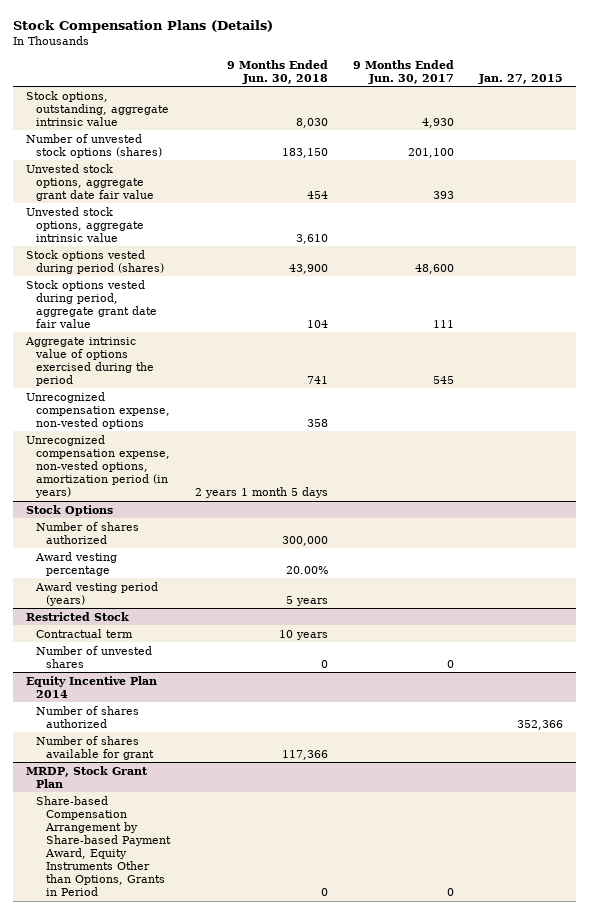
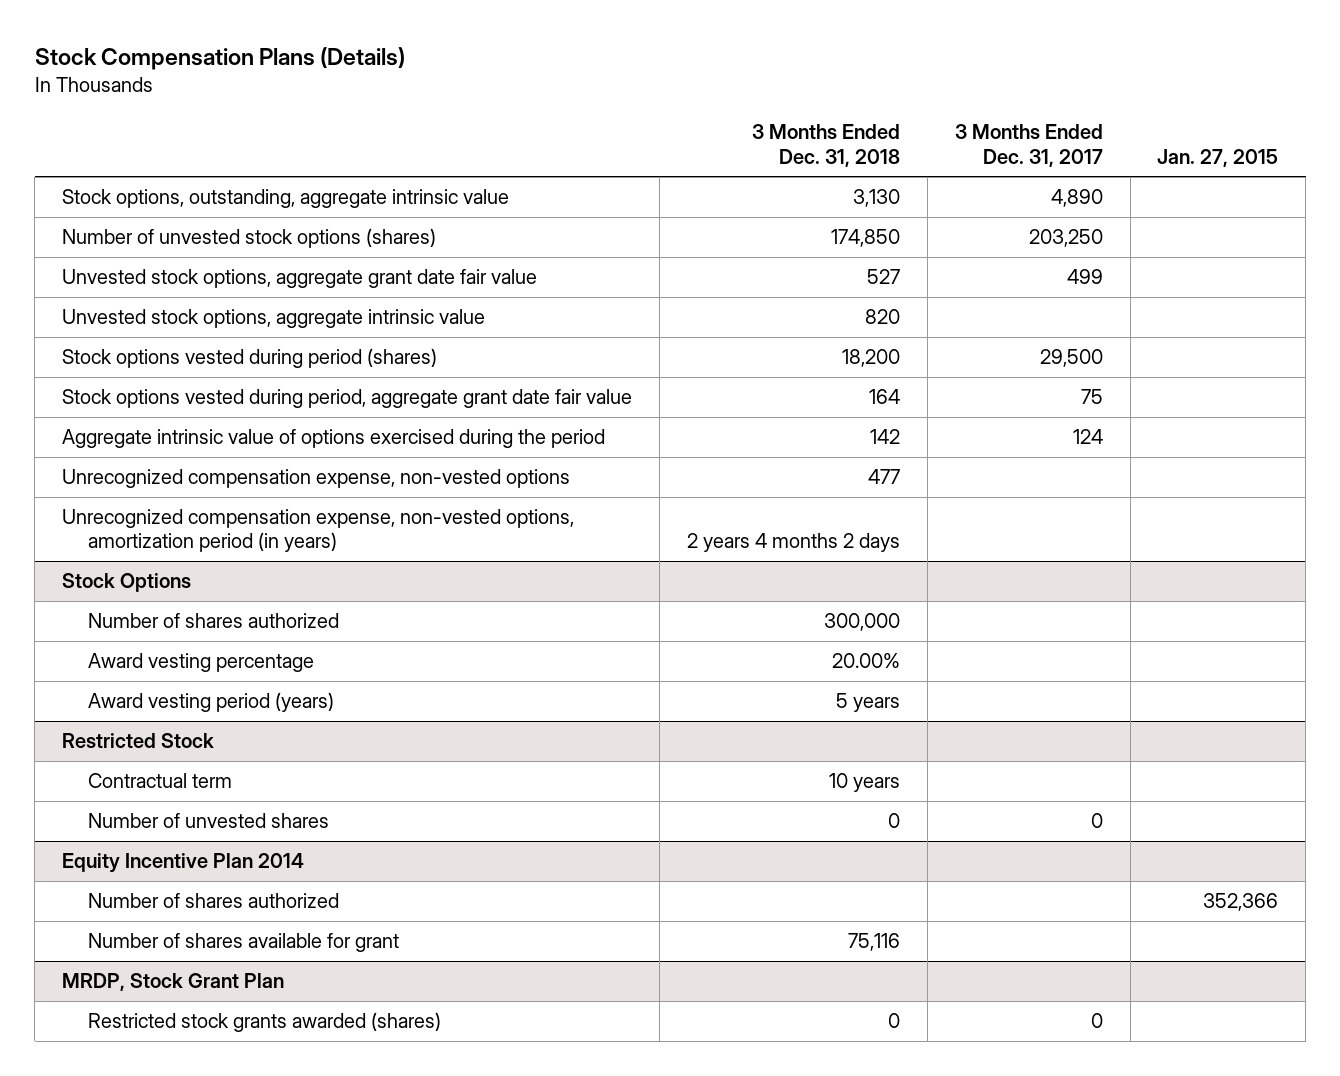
- | 9 Months Ended Jun. 30, 2018 | 9 Months Ended Jun. 30, 2017 | Jan. 27, 2015
+ | 3 Months Ended Dec. 31, 2018 | 3 Months Ended Dec. 31, 2017 | Jan. 27, 2015
@ MRDP, Stock Grant Plan
- Share-based Compensation Arrangement by Share-based Payment Award, Equity Instruments Other than Options, Grants in Period | 0 | 0 |
+ Restricted stock grants awarded (shares) | 0 | 0 |

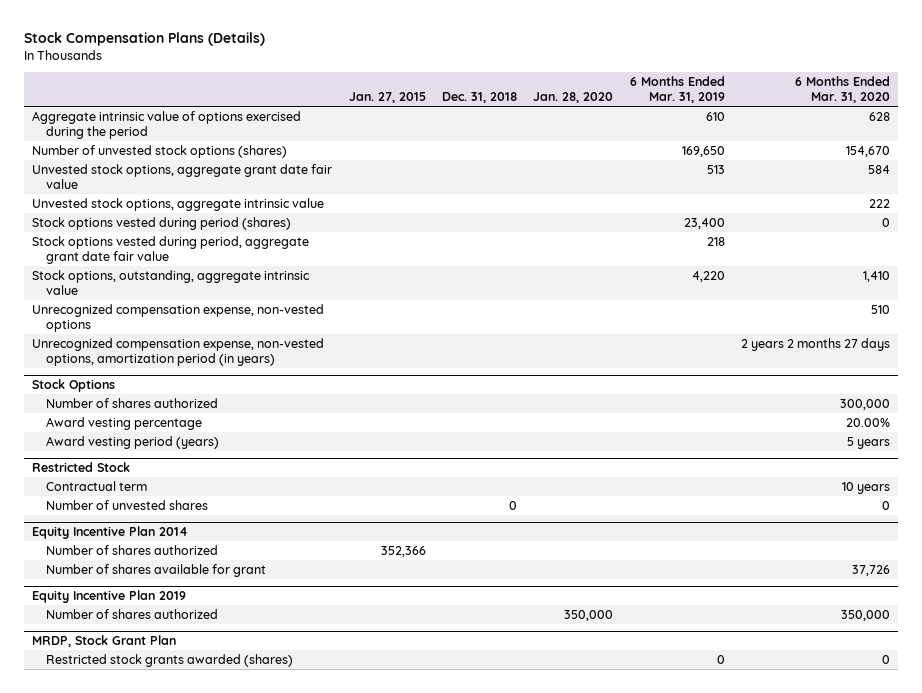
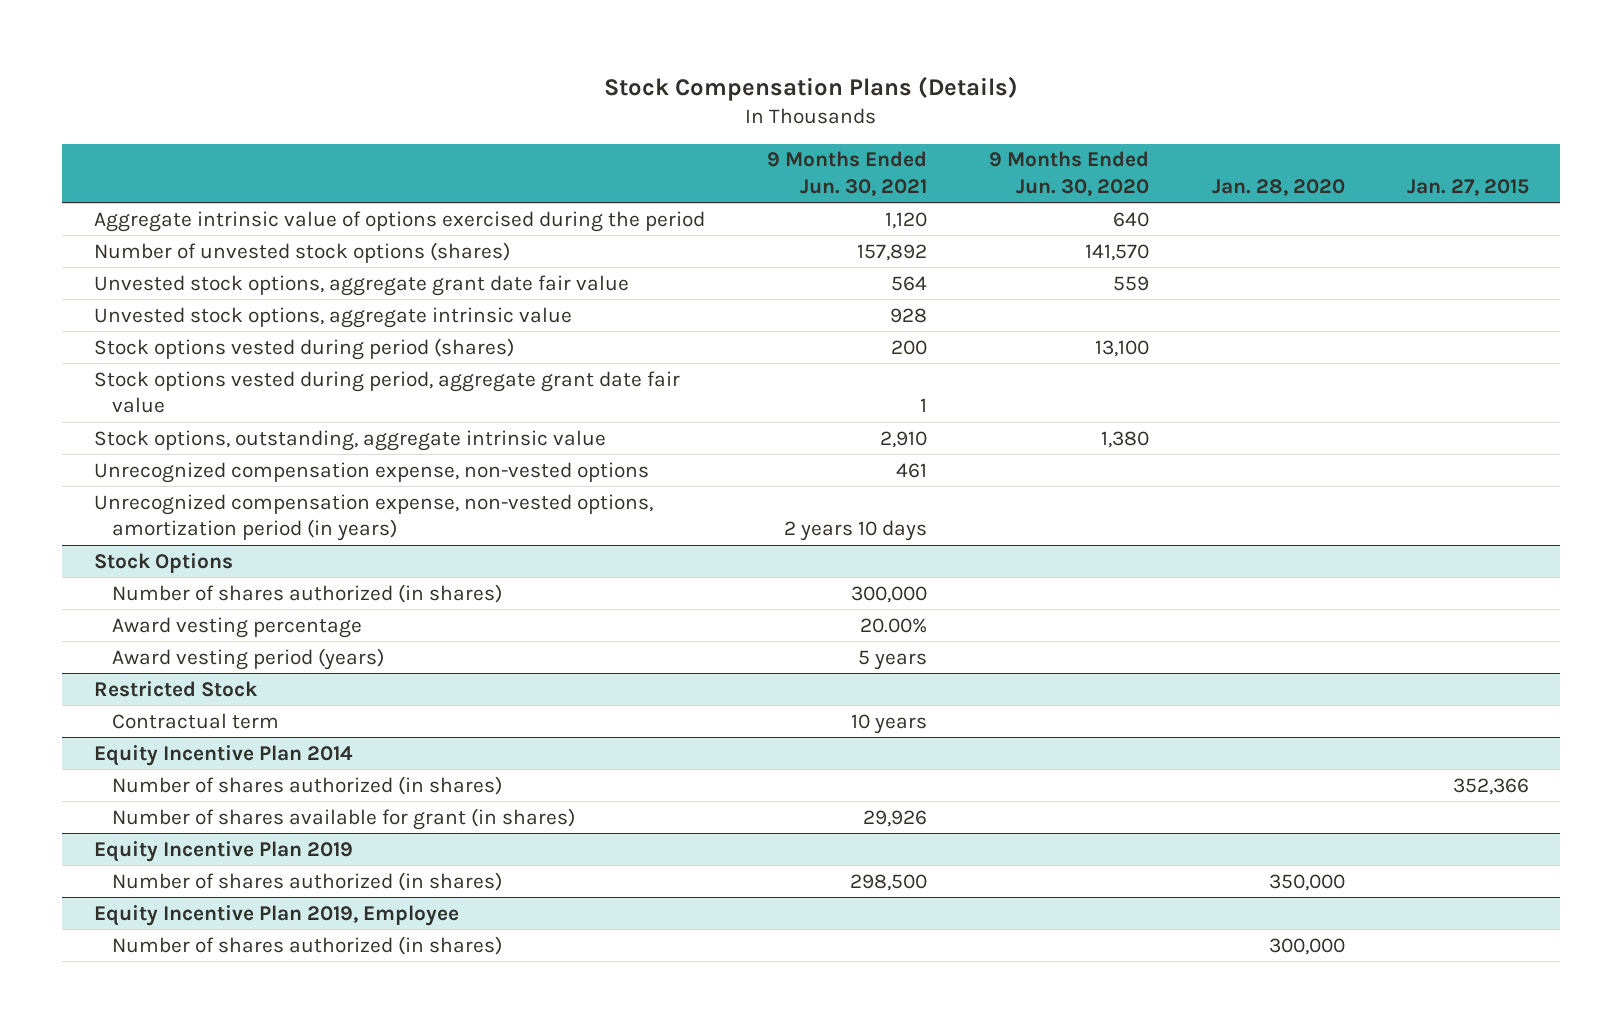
- | Jan. 27, 2015 | Dec. 31, 2018 | Jan. 28, 2020 | 6 Months Ended Mar. 31, 2019 | 6 Months Ended Mar. 31, 2020
+ | 9 Months Ended Jun. 30, 2021 | 9 Months Ended Jun. 30, 2020 | Jan. 28, 2020 | Jan. 27, 2015
@ Stock Options
- Number of shares authorized | | | | | 300,000
+ Number of shares authorized (in shares) | 300,000 | | |
@ Restricted Stock
- Number of unvested shares | | 0 | | | 0
@ Equity Incentive Plan 2014
- Number of shares authorized | 352,366 | | | |
- Number of shares available for grant | | | | | 37,726
+ Number of shares authorized (in shares) | | | | 352,366
+ Number of shares available for grant (in shares) | 29,926 | | |
@ Equity Incentive Plan 2019
- Number of shares authorized | | | 350,000 | | 350,000
- MRDP, Stock Grant Plan
- Restricted stock grants awarded (shares) | | | | 0 | 0
@ Equity Incentive Plan 2019
+ Number of shares authorized (in shares) | 298,500 | | 350,000 |
+ Equity Incentive Plan 2019, Employee
+ Number of shares authorized (in shares) | | | 300,000 |

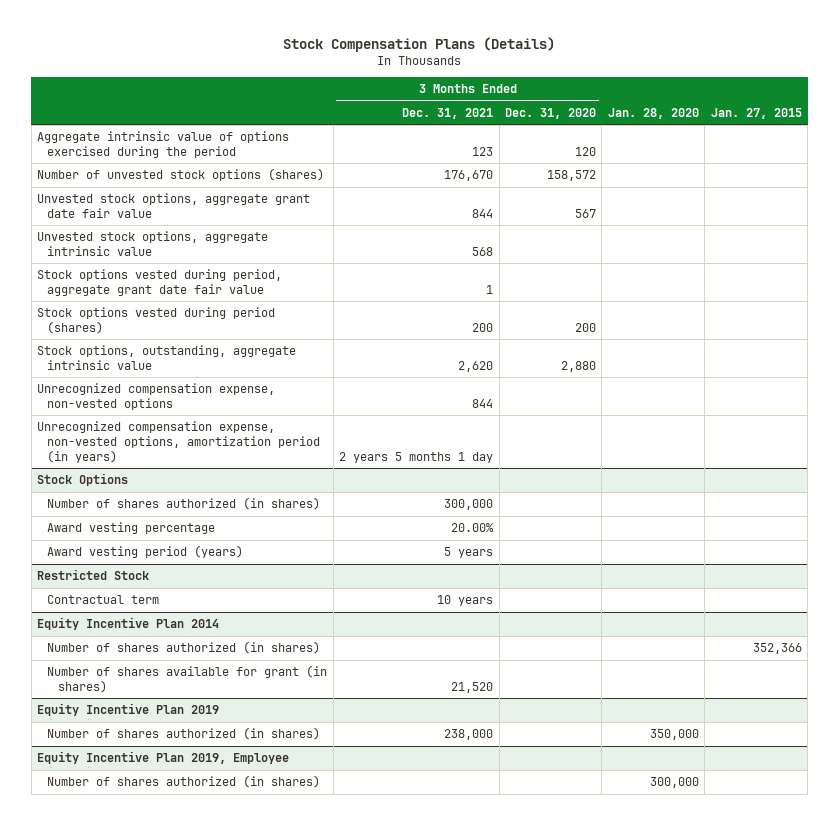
- | 9 Months Ended Jun. 30, 2021 | 9 Months Ended Jun. 30, 2020 | Jan. 28, 2020 | Jan. 27, 2015
+ | 3 Months Ended Dec. 31, 2021 | 3 Months Ended Dec. 31, 2020 | Jan. 28, 2020 | Jan. 27, 2015
moved down: Stock options vested during period (shares) | 200 | 200 | |

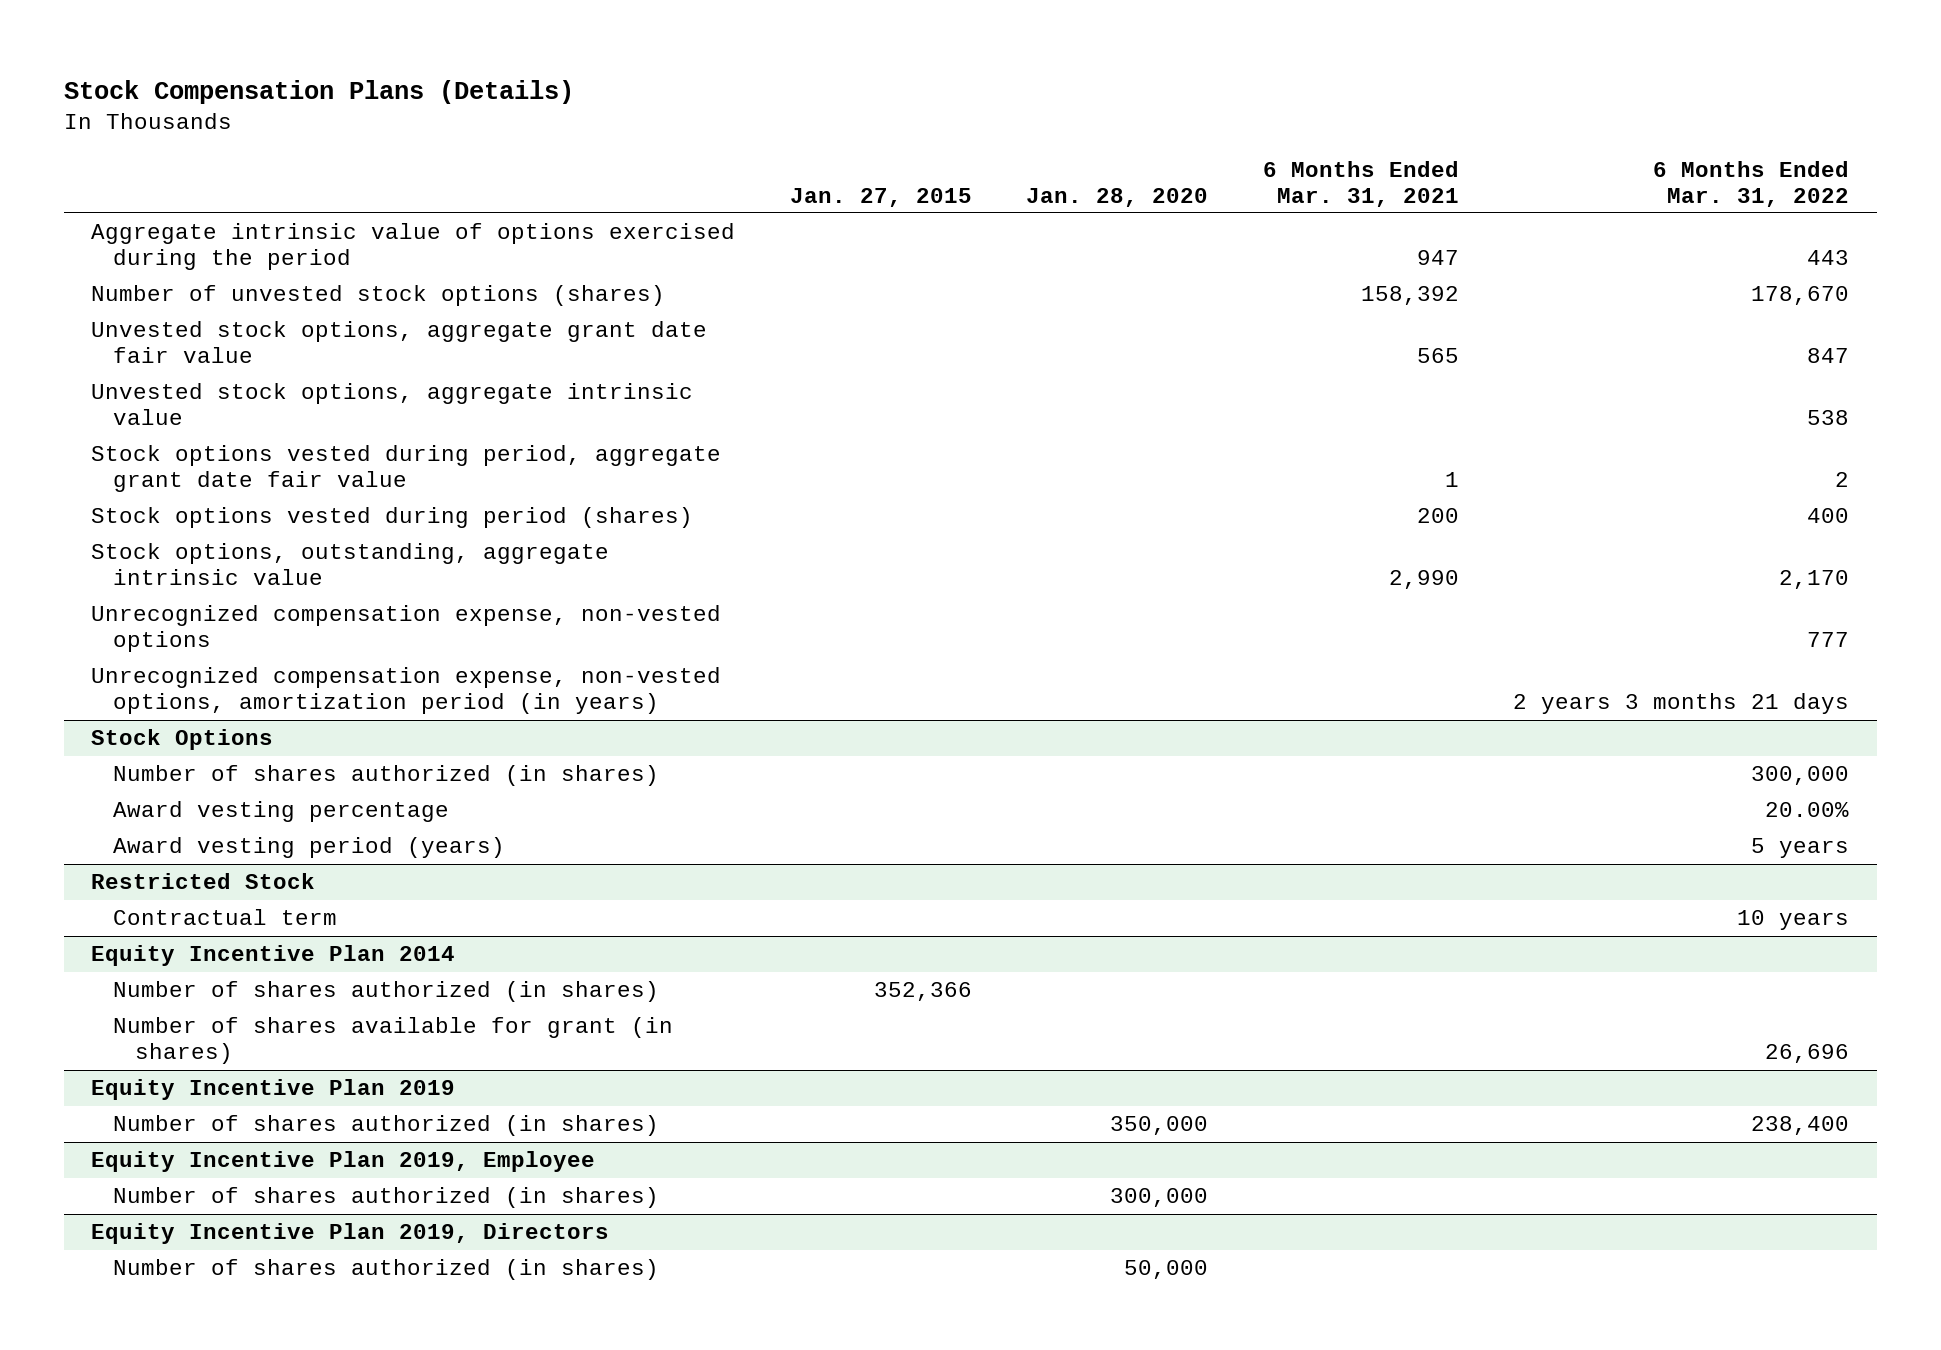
- | 3 Months Ended Dec. 31, 2021 | 3 Months Ended Dec. 31, 2020 | Jan. 28, 2020 | Jan. 27, 2015
+ | Jan. 27, 2015 | Jan. 28, 2020 | 6 Months Ended Mar. 31, 2021 | 6 Months Ended Mar. 31, 2022
+ Equity Incentive Plan 2019, Directors
+ Number of shares authorized (in shares) | | 50,000 | |

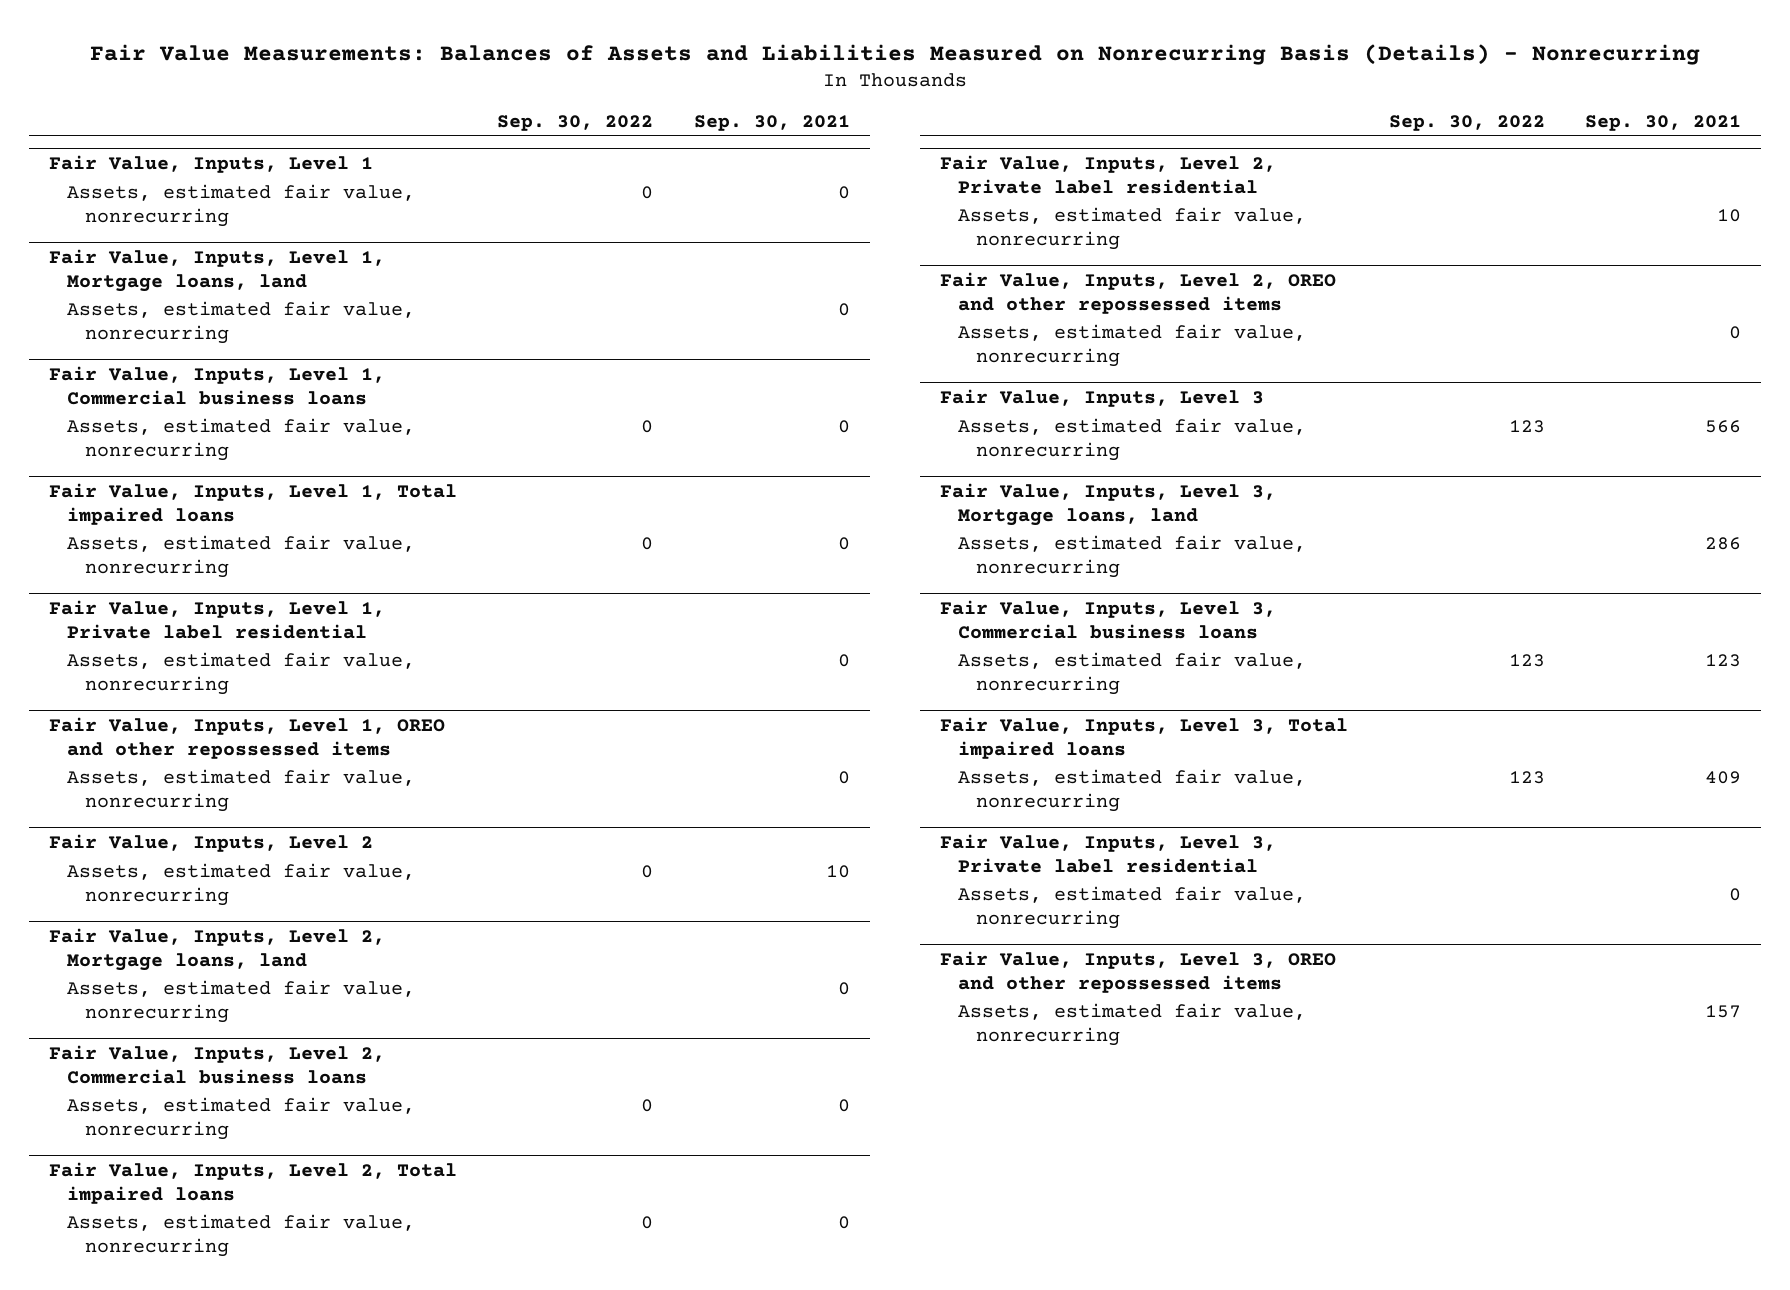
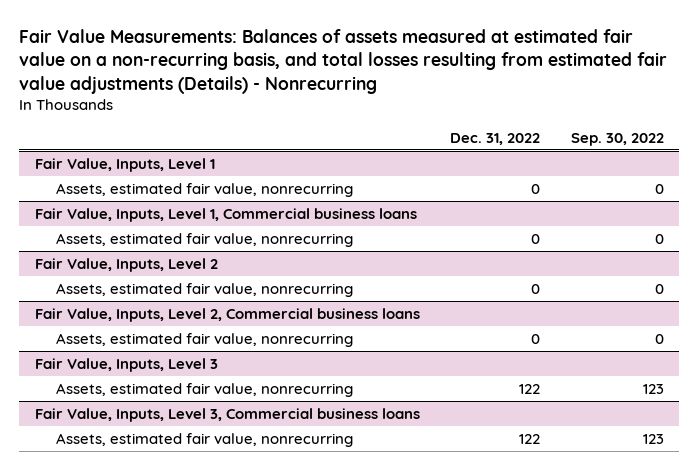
- Fair Value Measurements: Balances of Assets and Liabilities Measured on Nonrecurring Basis (Details) - Nonrecurring
+ Fair Value Measurements: Balances of assets measured at estimated fair value on a non-recurring basis, and total losses resulting from estimated fair value adjustments (Details) - Nonrecurring
- | Sep. 30, 2022 | Sep. 30, 2021
+ | Dec. 31, 2022 | Sep. 30, 2022
- Fair Value, Inputs, Level 1, Mortgage loans, land
- Assets, estimated fair value, nonrecurring | | 0
- Fair Value, Inputs, Level 1, Total impaired loans
- Assets, estimated fair value, nonrecurring | 0 | 0
- Fair Value, Inputs, Level 1, Private label residential
- Assets, estimated fair value, nonrecurring | | 0
- Fair Value, Inputs, Level 1, OREO and other repossessed items
- Assets, estimated fair value, nonrecurring | | 0
- Fair Value, Inputs, Level 2, Mortgage loans, land
- Assets, estimated fair value, nonrecurring | | 0
- Fair Value, Inputs, Level 2, Total impaired loans
- Assets, estimated fair value, nonrecurring | 0 | 0
- Fair Value, Inputs, Level 2, Private label residential
- Assets, estimated fair value, nonrecurring | | 10
- Fair Value, Inputs, Level 2, OREO and other repossessed items
- Assets, estimated fair value, nonrecurring | | 0
- Fair Value, Inputs, Level 3, Mortgage loans, land
- Assets, estimated fair value, nonrecurring | | 286
- Fair Value, Inputs, Level 3, Total impaired loans
- Assets, estimated fair value, nonrecurring | 123 | 409
- Fair Value, Inputs, Level 3, Private label residential
- Assets, estimated fair value, nonrecurring | | 0
- Fair Value, Inputs, Level 3, OREO and other repossessed items
- Assets, estimated fair value, nonrecurring | | 157

